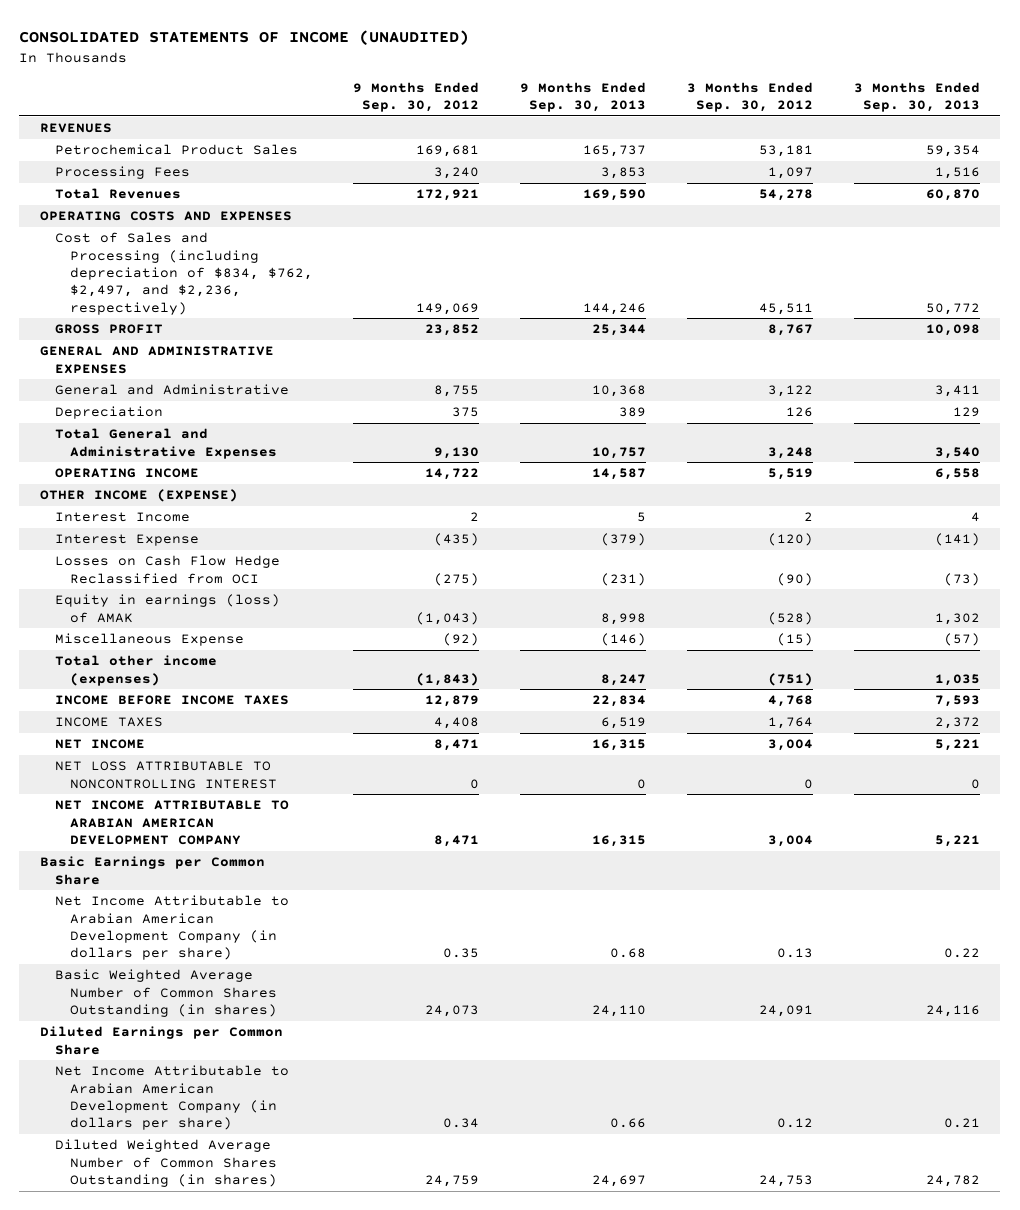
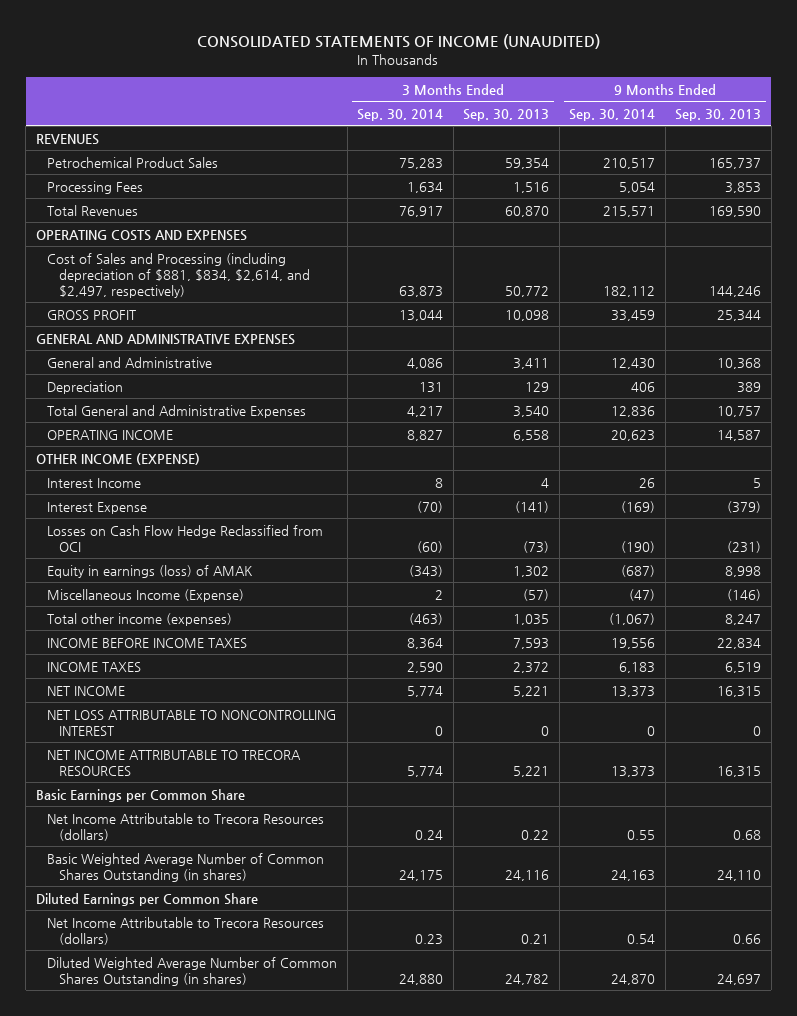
- | 9 Months Ended Sep. 30, 2012 | 9 Months Ended Sep. 30, 2013 | 3 Months Ended Sep. 30, 2012 | 3 Months Ended Sep. 30, 2013
+ | 3 Months Ended Sep. 30, 2014 | 3 Months Ended Sep. 30, 2013 | 9 Months Ended Sep. 30, 2014 | 9 Months Ended Sep. 30, 2013
- Cost of Sales and Processing (including depreciation of $834, $762, $2,497, and $2,236, respectively) | 149,069 | 144,246 | 45,511 | 50,772
+ Cost of Sales and Processing (including depreciation of $881, $834, $2,614, and $2,497, respectively) | 63,873 | 50,772 | 182,112 | 144,246
- Miscellaneous Expense | (92) | (146) | (15) | (57)
+ Miscellaneous Income (Expense) | 2 | (57) | (47) | (146)
- NET INCOME ATTRIBUTABLE TO ARABIAN AMERICAN DEVELOPMENT COMPANY | 8,471 | 16,315 | 3,004 | 5,221
+ NET INCOME ATTRIBUTABLE TO TRECORA RESOURCES | 5,774 | 5,221 | 13,373 | 16,315
- Net Income Attributable to Arabian American Development Company (in dollars per share) | 0.35 | 0.68 | 0.13 | 0.22
+ Net Income Attributable to Trecora Resources (dollars) | 0.24 | 0.22 | 0.55 | 0.68
- Net Income Attributable to Arabian American Development Company (in dollars per share) | 0.34 | 0.66 | 0.12 | 0.21
+ Net Income Attributable to Trecora Resources (dollars) | 0.23 | 0.21 | 0.54 | 0.66

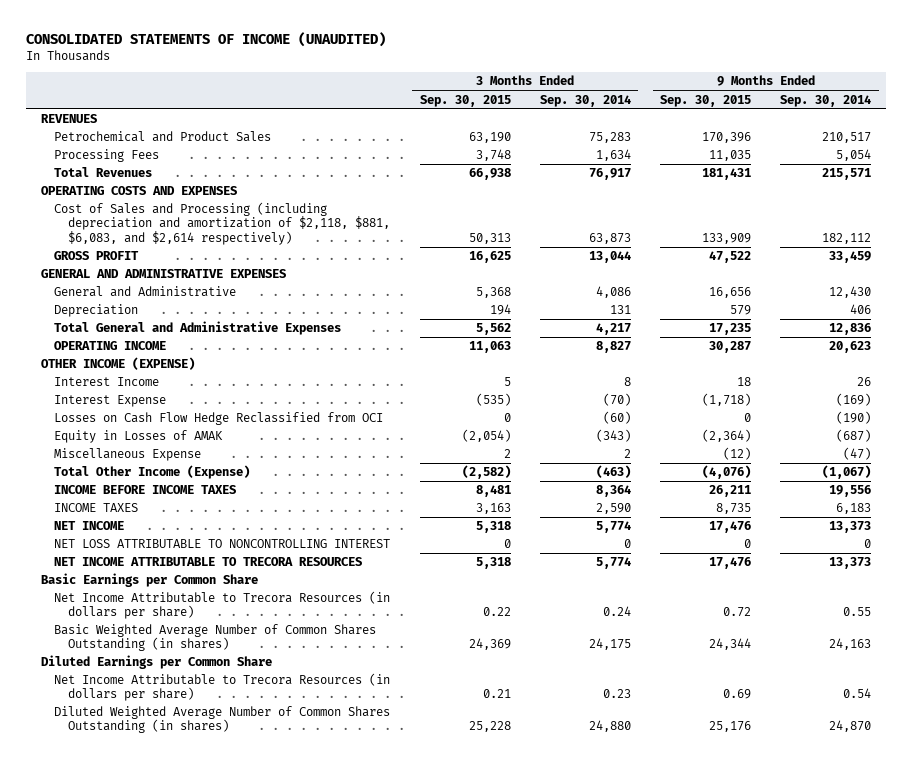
- | 3 Months Ended Sep. 30, 2014 | 3 Months Ended Sep. 30, 2013 | 9 Months Ended Sep. 30, 2014 | 9 Months Ended Sep. 30, 2013
+ | 3 Months Ended Sep. 30, 2015 | 3 Months Ended Sep. 30, 2014 | 9 Months Ended Sep. 30, 2015 | 9 Months Ended Sep. 30, 2014
- Petrochemical Product Sales | 75,283 | 59,354 | 210,517 | 165,737
+ Petrochemical and Product Sales | 63,190 | 75,283 | 170,396 | 210,517
- Cost of Sales and Processing (including depreciation of $881, $834, $2,614, and $2,497, respectively) | 63,873 | 50,772 | 182,112 | 144,246
+ Cost of Sales and Processing (including depreciation and amortization of $2,118, $881, $6,083, and $2,614 respectively) | 50,313 | 63,873 | 133,909 | 182,112
- Equity in earnings (loss) of AMAK | (343) | 1,302 | (687) | 8,998
- Miscellaneous Income (Expense) | 2 | (57) | (47) | (146)
- Total other income (expenses) | (463) | 1,035 | (1,067) | 8,247
+ Equity in Losses of AMAK | (2,054) | (343) | (2,364) | (687)
+ Miscellaneous Expense | 2 | 2 | (12) | (47)
+ Total Other Income (Expense) | (2,582) | (463) | (4,076) | (1,067)
- Net Income Attributable to Trecora Resources (dollars) | 0.24 | 0.22 | 0.55 | 0.68
+ Net Income Attributable to Trecora Resources (in dollars per share) | 0.22 | 0.24 | 0.72 | 0.55
- Net Income Attributable to Trecora Resources (dollars) | 0.23 | 0.21 | 0.54 | 0.66
+ Net Income Attributable to Trecora Resources (in dollars per share) | 0.21 | 0.23 | 0.69 | 0.54

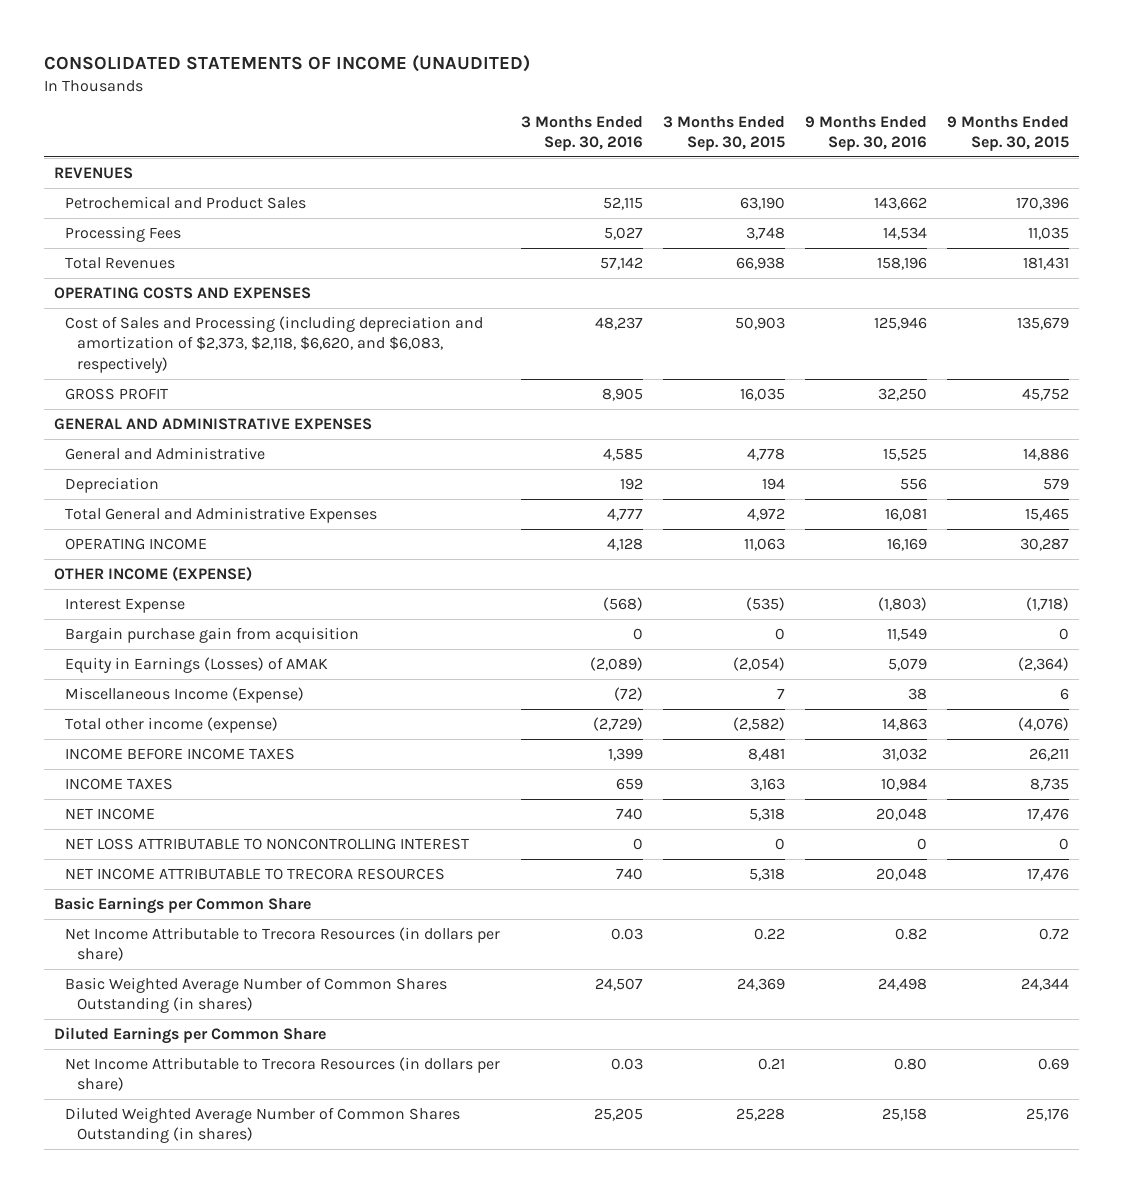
- | 3 Months Ended Sep. 30, 2015 | 3 Months Ended Sep. 30, 2014 | 9 Months Ended Sep. 30, 2015 | 9 Months Ended Sep. 30, 2014
+ | 3 Months Ended Sep. 30, 2016 | 3 Months Ended Sep. 30, 2015 | 9 Months Ended Sep. 30, 2016 | 9 Months Ended Sep. 30, 2015
- Cost of Sales and Processing (including depreciation and amortization of $2,118, $881, $6,083, and $2,614 respectively) | 50,313 | 63,873 | 133,909 | 182,112
- GROSS PROFIT | 16,625 | 13,044 | 47,522 | 33,459
+ Cost of Sales and Processing (including depreciation and amortization of $2,373, $2,118, $6,620, and $6,083, respectively) | 48,237 | 50,903 | 125,946 | 135,679
+ GROSS PROFIT | 8,905 | 16,035 | 32,250 | 45,752
- General and Administrative | 5,368 | 4,086 | 16,656 | 12,430
+ General and Administrative | 4,585 | 4,778 | 15,525 | 14,886
- Total General and Administrative Expenses | 5,562 | 4,217 | 17,235 | 12,836
+ Total General and Administrative Expenses | 4,777 | 4,972 | 16,081 | 15,465
- Interest Income | 5 | 8 | 18 | 26
- Losses on Cash Flow Hedge Reclassified from OCI | 0 | (60) | 0 | (190)
- Equity in Losses of AMAK | (2,054) | (343) | (2,364) | (687)
- Miscellaneous Expense | 2 | 2 | (12) | (47)
- Total Other Income (Expense) | (2,582) | (463) | (4,076) | (1,067)
+ Bargain purchase gain from acquisition | 0 | 0 | 11,549 | 0
+ Equity in Earnings (Losses) of AMAK | (2,089) | (2,054) | 5,079 | (2,364)
+ Miscellaneous Income (Expense) | (72) | 7 | 38 | 6
+ Total other income (expense) | (2,729) | (2,582) | 14,863 | (4,076)

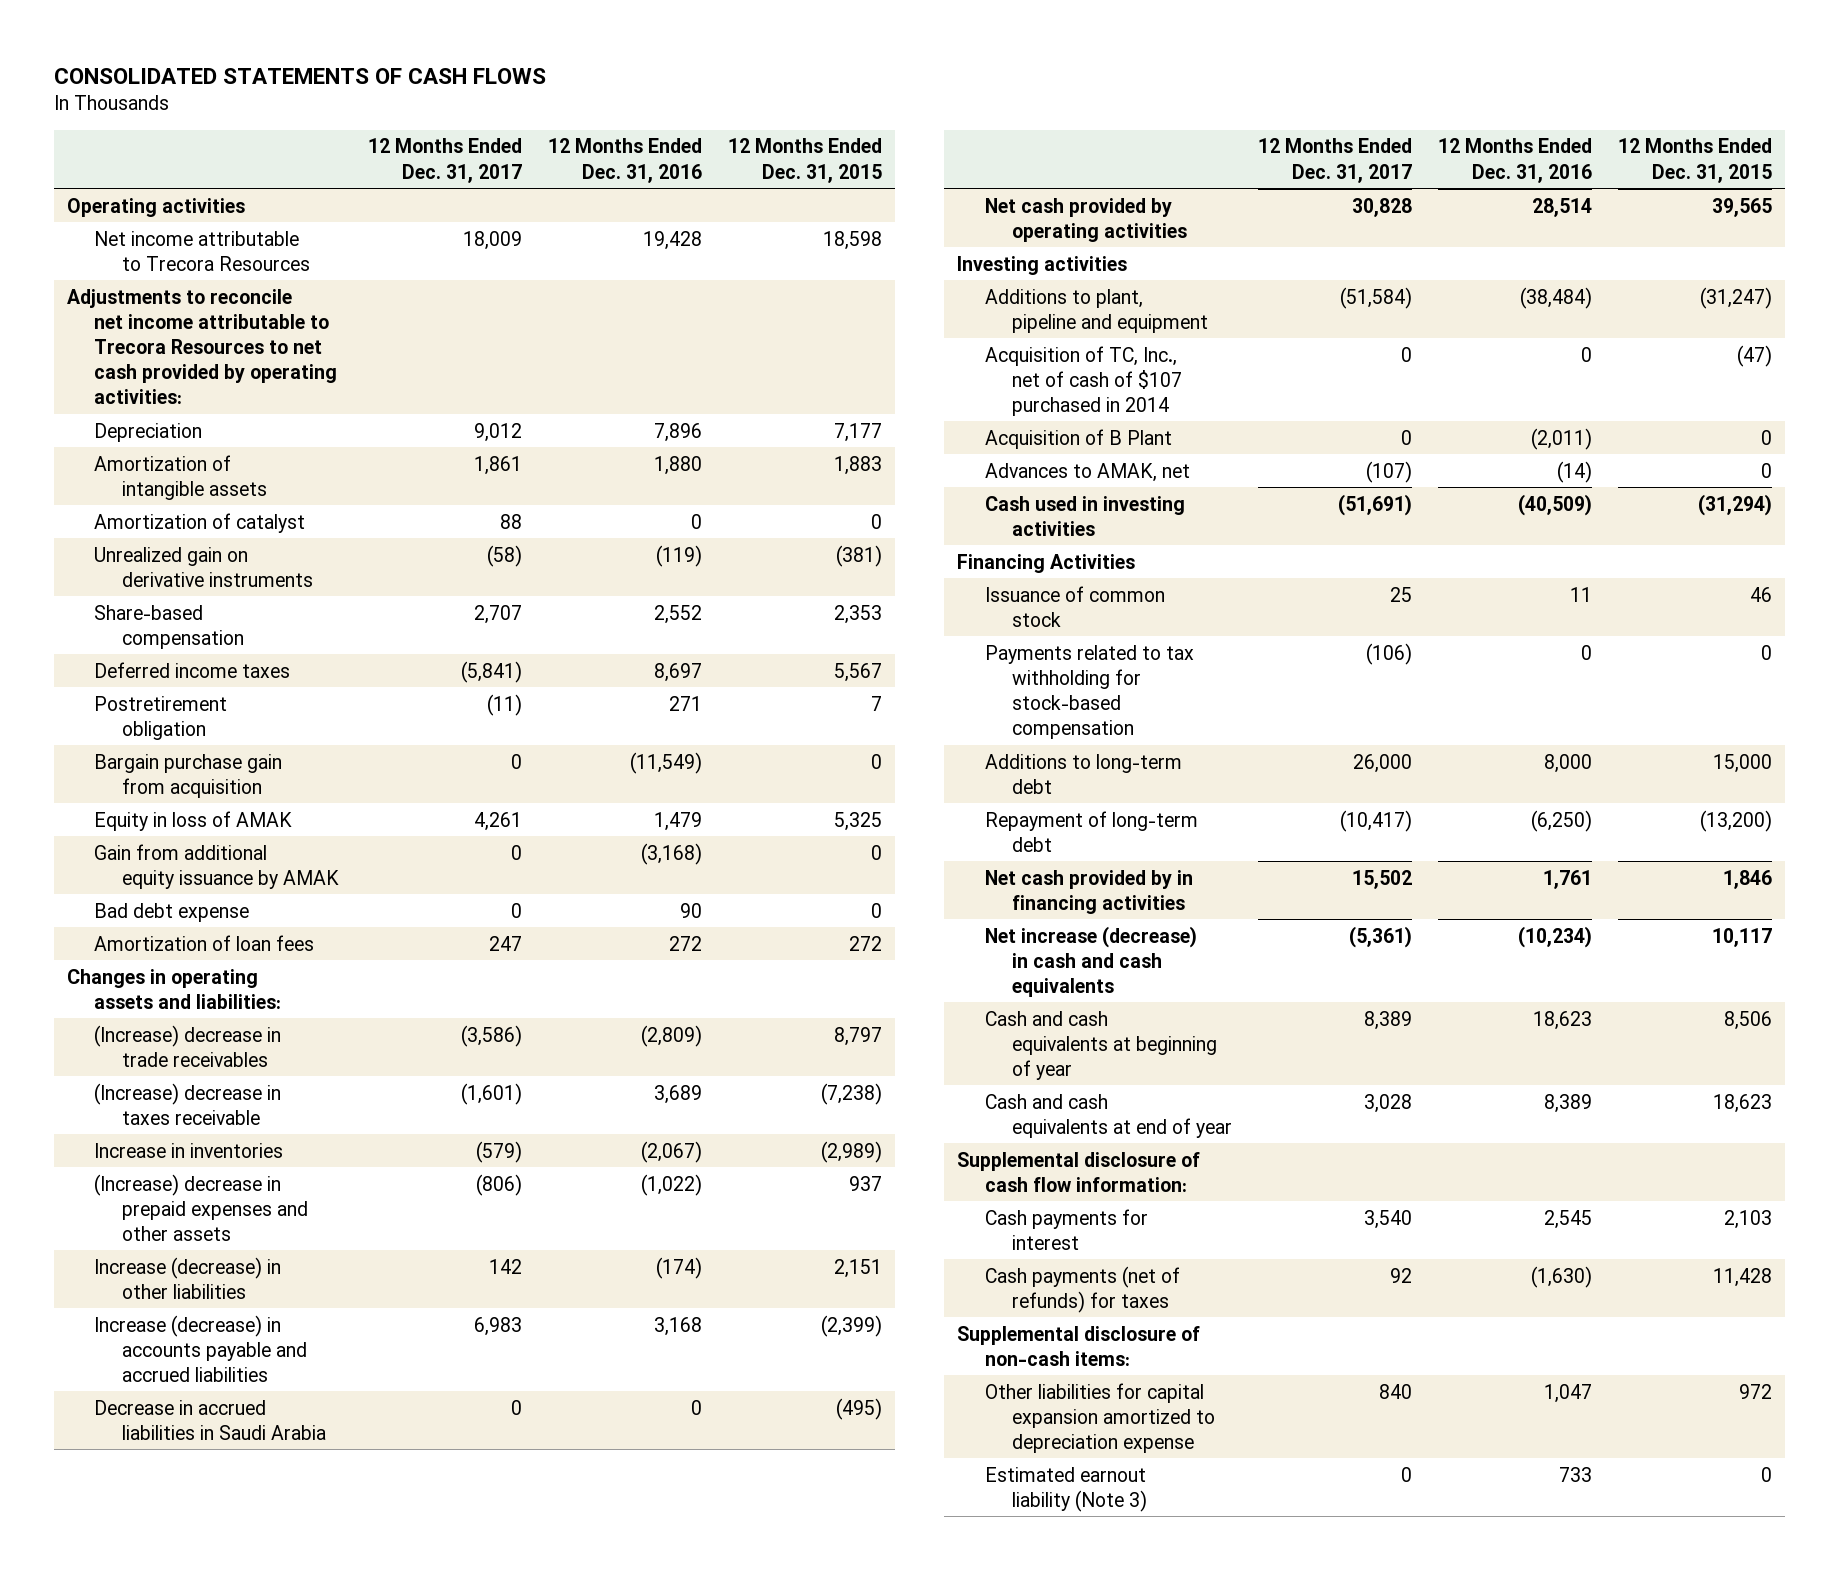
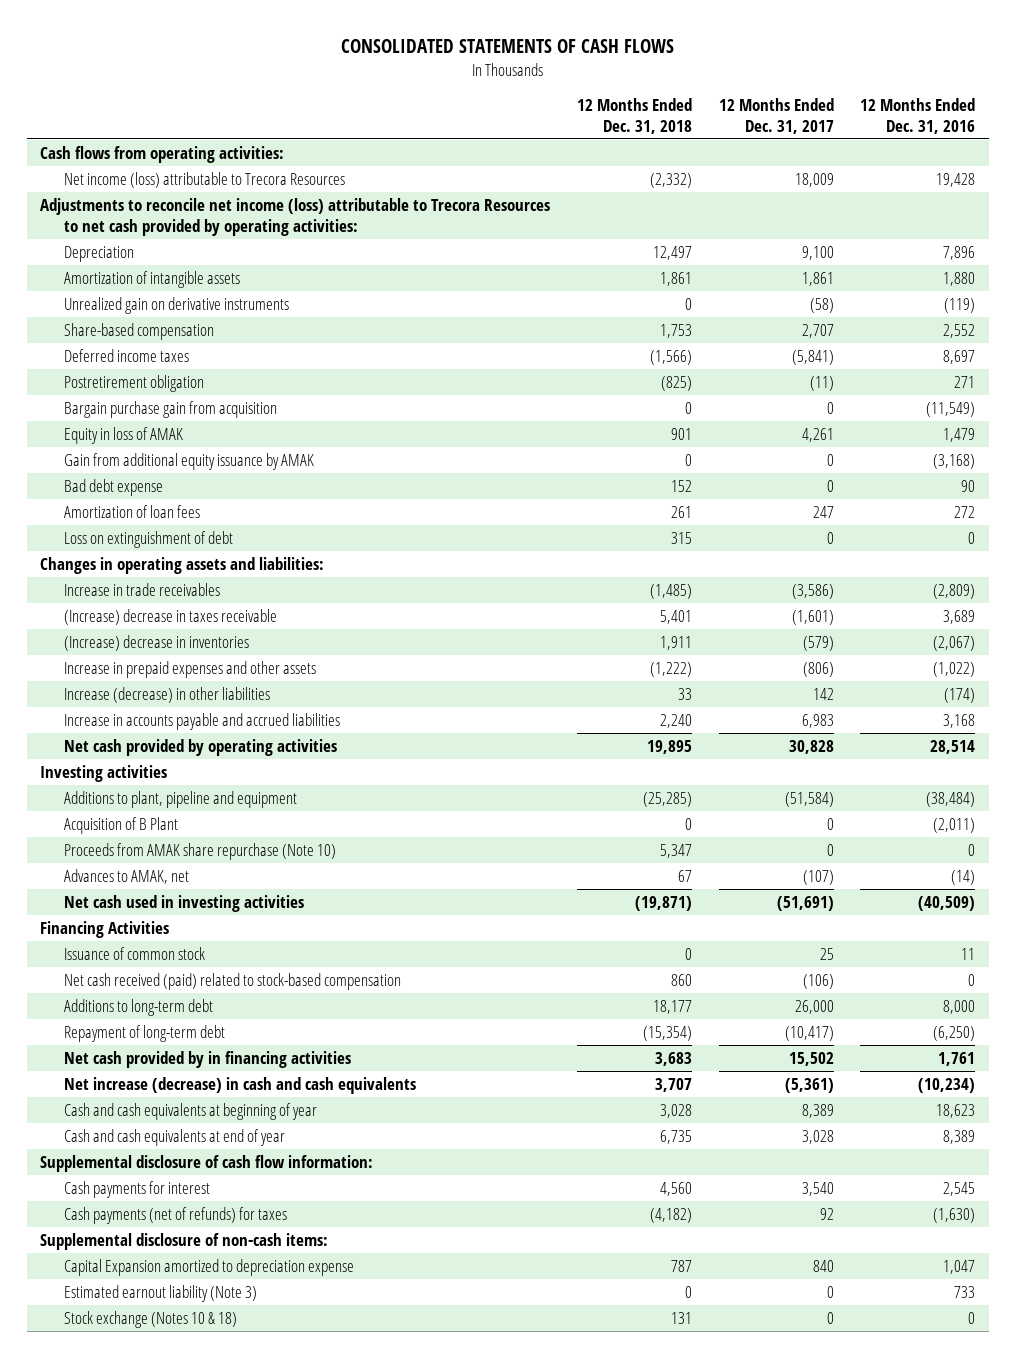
- | 12 Months Ended Dec. 31, 2017 | 12 Months Ended Dec. 31, 2016 | 12 Months Ended Dec. 31, 2015
+ | 12 Months Ended Dec. 31, 2018 | 12 Months Ended Dec. 31, 2017 | 12 Months Ended Dec. 31, 2016
- Operating activities
- Net income attributable to Trecora Resources | 18,009 | 19,428 | 18,598
- Adjustments to reconcile net income attributable to Trecora Resources to net cash provided by operating activities:
- Depreciation | 9,012 | 7,896 | 7,177
+ Cash flows from operating activities:
+ Net income (loss) attributable to Trecora Resources | (2,332) | 18,009 | 19,428
+ Adjustments to reconcile net income (loss) attributable to Trecora Resources to net cash provided by operating activities:
+ Depreciation | 12,497 | 9,100 | 7,896
- Amortization of catalyst | 88 | 0 | 0
+ Loss on extinguishment of debt | 315 | 0 | 0
- (Increase) decrease in trade receivables | (3,586) | (2,809) | 8,797
+ Increase in trade receivables | (1,485) | (3,586) | (2,809)
- Increase in inventories | (579) | (2,067) | (2,989)
- (Increase) decrease in prepaid expenses and other assets | (806) | (1,022) | 937
+ (Increase) decrease in inventories | 1,911 | (579) | (2,067)
+ Increase in prepaid expenses and other assets | (1,222) | (806) | (1,022)
- Increase (decrease) in accounts payable and accrued liabilities | 6,983 | 3,168 | (2,399)
- Decrease in accrued liabilities in Saudi Arabia | 0 | 0 | (495)
+ Increase in accounts payable and accrued liabilities | 2,240 | 6,983 | 3,168
- Acquisition of TC, Inc., net of cash of $107 purchased in 2014 | 0 | 0 | (47)
+ Proceeds from AMAK share repurchase (Note 10) | 5,347 | 0 | 0
- Cash used in investing activities | (51,691) | (40,509) | (31,294)
+ Net cash used in investing activities | (19,871) | (51,691) | (40,509)
- Payments related to tax withholding for stock-based compensation | (106) | 0 | 0
+ Net cash received (paid) related to stock-based compensation | 860 | (106) | 0
- Other liabilities for capital expansion amortized to depreciation expense | 840 | 1,047 | 972
+ Capital Expansion amortized to depreciation expense | 787 | 840 | 1,047
+ Stock exchange (Notes 10 & 18) | 131 | 0 | 0

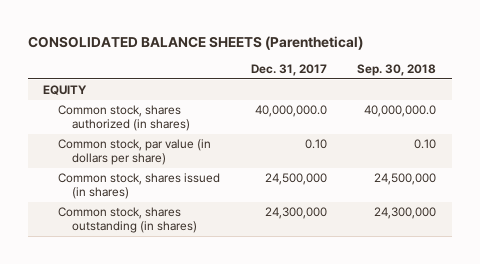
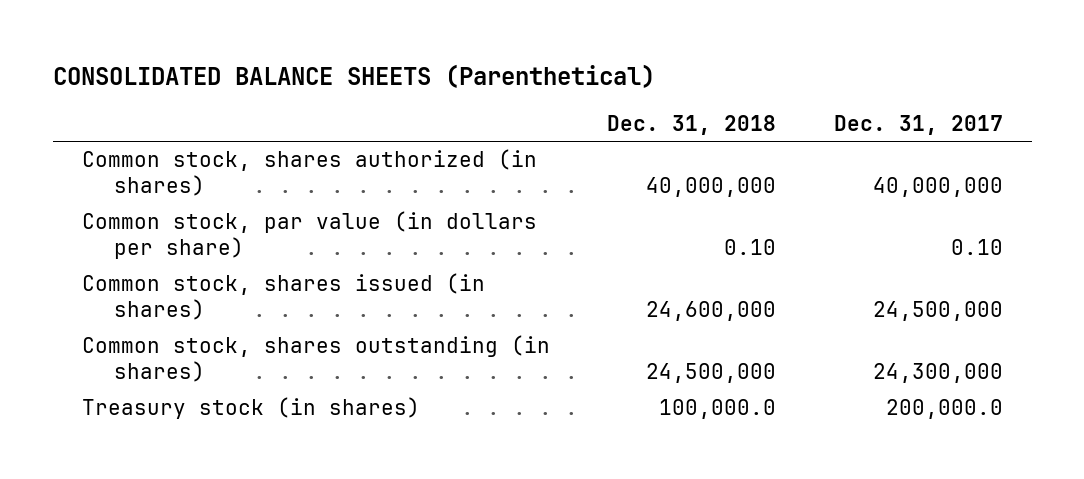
- | Dec. 31, 2017 | Sep. 30, 2018
+ | Dec. 31, 2018 | Dec. 31, 2017
- EQUITY
- Common stock, shares authorized (in shares) | 40,000,000.0 | 40,000,000.0
+ Common stock, shares authorized (in shares) | 40,000,000 | 40,000,000
+ Treasury stock (in shares) | 100,000.0 | 200,000.0

